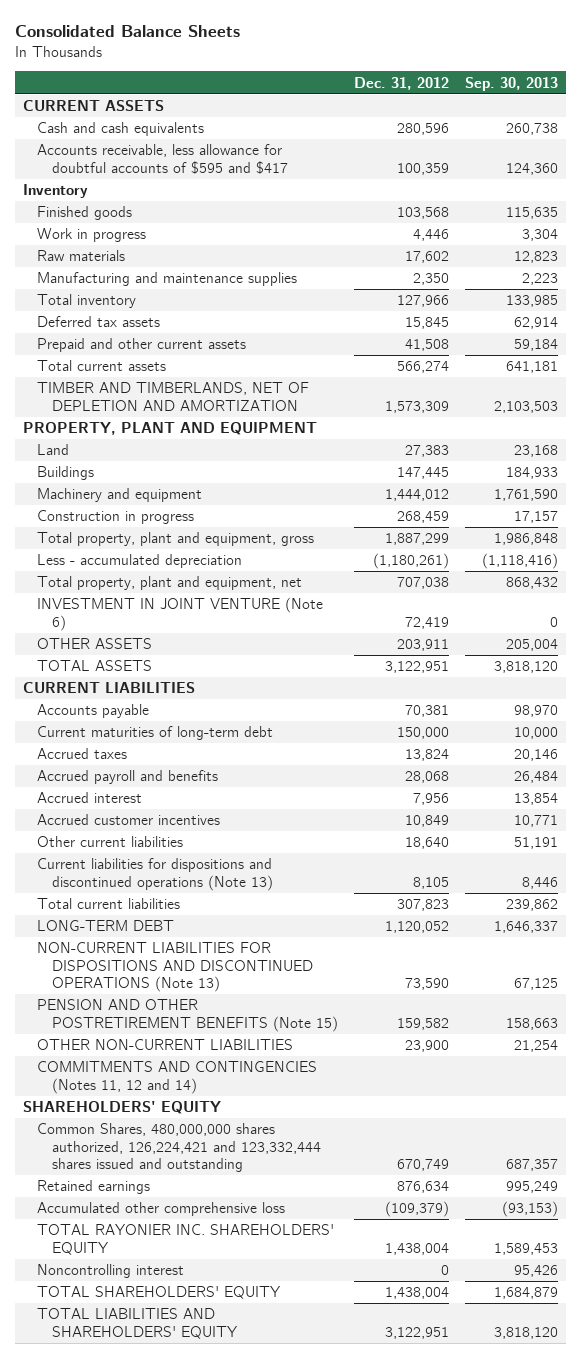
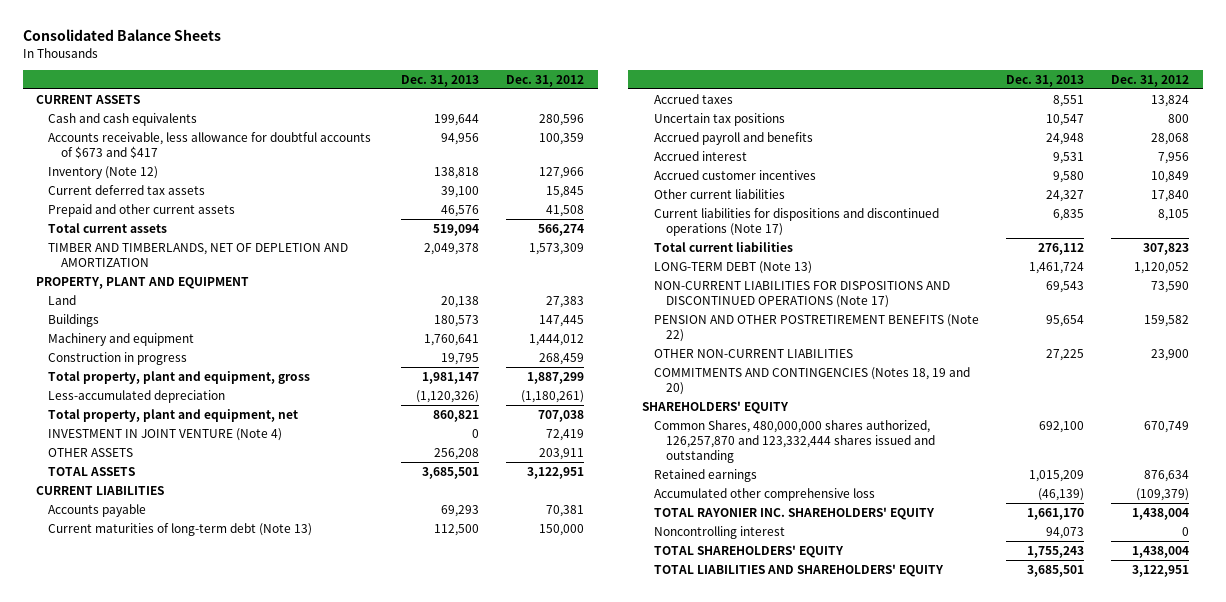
- | Dec. 31, 2012 | Sep. 30, 2013
+ | Dec. 31, 2013 | Dec. 31, 2012
- Accounts receivable, less allowance for doubtful accounts of $595 and $417 | 100,359 | 124,360
- Inventory
- Finished goods | 103,568 | 115,635
- Work in progress | 4,446 | 3,304
- Raw materials | 17,602 | 12,823
- Manufacturing and maintenance supplies | 2,350 | 2,223
- Total inventory | 127,966 | 133,985
- Deferred tax assets | 15,845 | 62,914
+ Accounts receivable, less allowance for doubtful accounts of $673 and $417 | 94,956 | 100,359
+ Inventory (Note 12) | 138,818 | 127,966
+ Current deferred tax assets | 39,100 | 15,845
- Less - accumulated depreciation | (1,180,261) | (1,118,416)
+ Less-accumulated depreciation | (1,120,326) | (1,180,261)
- INVESTMENT IN JOINT VENTURE (Note 6) | 72,419 | 0
+ INVESTMENT IN JOINT VENTURE (Note 4) | 0 | 72,419
- Current maturities of long-term debt | 150,000 | 10,000
+ Current maturities of long-term debt (Note 13) | 112,500 | 150,000
+ Uncertain tax positions | 10,547 | 800
- Other current liabilities | 18,640 | 51,191
- Current liabilities for dispositions and discontinued operations (Note 13) | 8,105 | 8,446
+ Other current liabilities | 24,327 | 17,840
+ Current liabilities for dispositions and discontinued operations (Note 17) | 6,835 | 8,105
- LONG-TERM DEBT | 1,120,052 | 1,646,337
- NON-CURRENT LIABILITIES FOR DISPOSITIONS AND DISCONTINUED OPERATIONS (Note 13) | 73,590 | 67,125
- PENSION AND OTHER POSTRETIREMENT BENEFITS (Note 15) | 159,582 | 158,663
+ LONG-TERM DEBT (Note 13) | 1,461,724 | 1,120,052
+ NON-CURRENT LIABILITIES FOR DISPOSITIONS AND DISCONTINUED OPERATIONS (Note 17) | 69,543 | 73,590
+ PENSION AND OTHER POSTRETIREMENT BENEFITS (Note 22) | 95,654 | 159,582
- COMMITMENTS AND CONTINGENCIES (Notes 11, 12 and 14)
+ COMMITMENTS AND CONTINGENCIES (Notes 18, 19 and 20)
- Common Shares, 480,000,000 shares authorized, 126,224,421 and 123,332,444 shares issued and outstanding | 670,749 | 687,357
+ Common Shares, 480,000,000 shares authorized, 126,257,870 and 123,332,444 shares issued and outstanding | 692,100 | 670,749

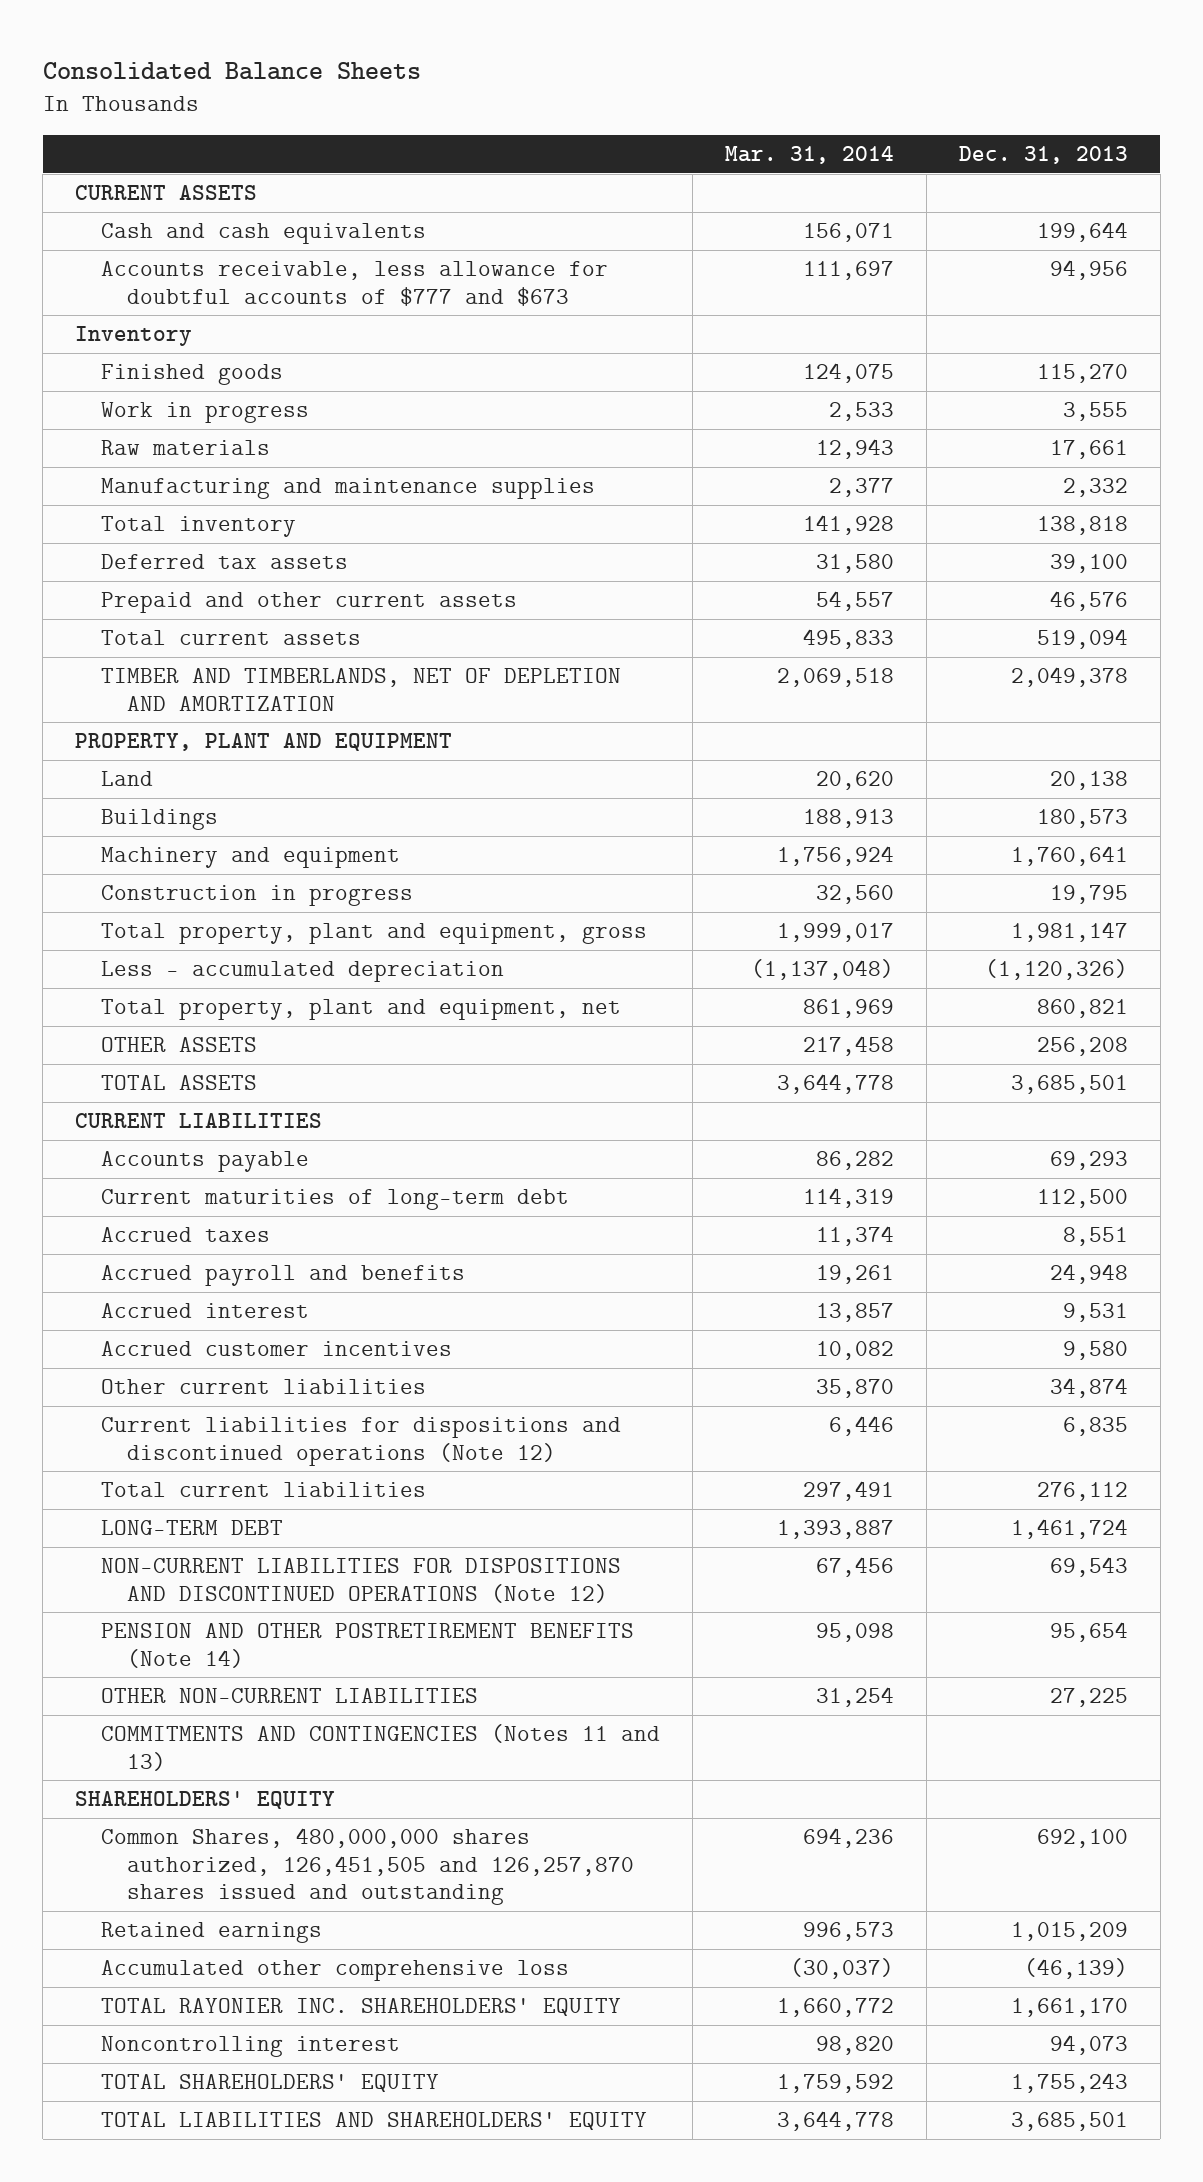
- | Dec. 31, 2013 | Dec. 31, 2012
+ | Mar. 31, 2014 | Dec. 31, 2013
- Accounts receivable, less allowance for doubtful accounts of $673 and $417 | 94,956 | 100,359
- Inventory (Note 12) | 138,818 | 127,966
- Current deferred tax assets | 39,100 | 15,845
+ Accounts receivable, less allowance for doubtful accounts of $777 and $673 | 111,697 | 94,956
+ Inventory
+ Finished goods | 124,075 | 115,270
+ Work in progress | 2,533 | 3,555
+ Raw materials | 12,943 | 17,661
+ Manufacturing and maintenance supplies | 2,377 | 2,332
+ Total inventory | 141,928 | 138,818
+ Deferred tax assets | 31,580 | 39,100
- Less-accumulated depreciation | (1,120,326) | (1,180,261)
+ Less - accumulated depreciation | (1,137,048) | (1,120,326)
- INVESTMENT IN JOINT VENTURE (Note 4) | 0 | 72,419
- Current maturities of long-term debt (Note 13) | 112,500 | 150,000
+ Current maturities of long-term debt | 114,319 | 112,500
- Uncertain tax positions | 10,547 | 800
- Other current liabilities | 24,327 | 17,840
- Current liabilities for dispositions and discontinued operations (Note 17) | 6,835 | 8,105
+ Other current liabilities | 35,870 | 34,874
+ Current liabilities for dispositions and discontinued operations (Note 12) | 6,446 | 6,835
- LONG-TERM DEBT (Note 13) | 1,461,724 | 1,120,052
- NON-CURRENT LIABILITIES FOR DISPOSITIONS AND DISCONTINUED OPERATIONS (Note 17) | 69,543 | 73,590
- PENSION AND OTHER POSTRETIREMENT BENEFITS (Note 22) | 95,654 | 159,582
+ LONG-TERM DEBT | 1,393,887 | 1,461,724
+ NON-CURRENT LIABILITIES FOR DISPOSITIONS AND DISCONTINUED OPERATIONS (Note 12) | 67,456 | 69,543
+ PENSION AND OTHER POSTRETIREMENT BENEFITS (Note 14) | 95,098 | 95,654
- COMMITMENTS AND CONTINGENCIES (Notes 18, 19 and 20)
+ COMMITMENTS AND CONTINGENCIES (Notes 11 and 13)
- Common Shares, 480,000,000 shares authorized, 126,257,870 and 123,332,444 shares issued and outstanding | 692,100 | 670,749
+ Common Shares, 480,000,000 shares authorized, 126,451,505 and 126,257,870 shares issued and outstanding | 694,236 | 692,100

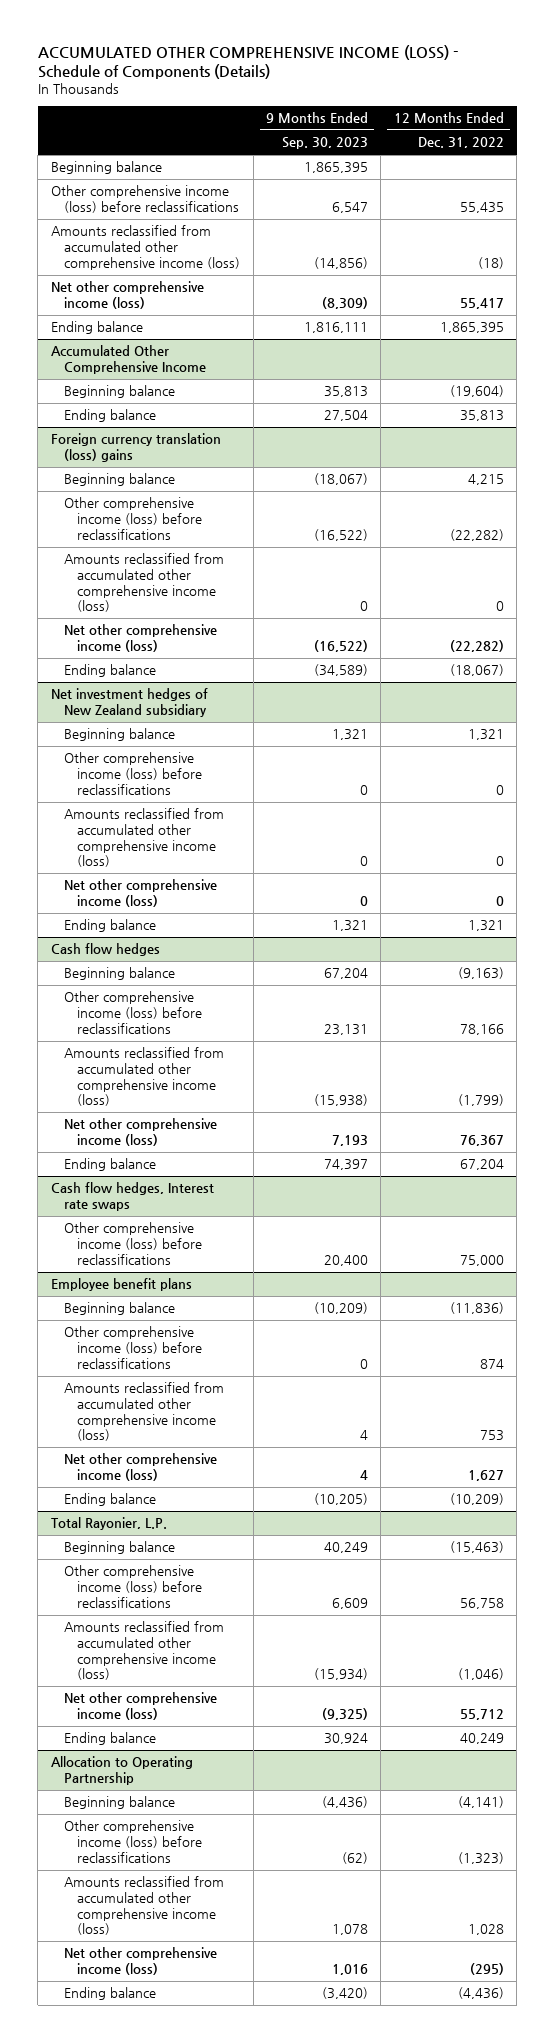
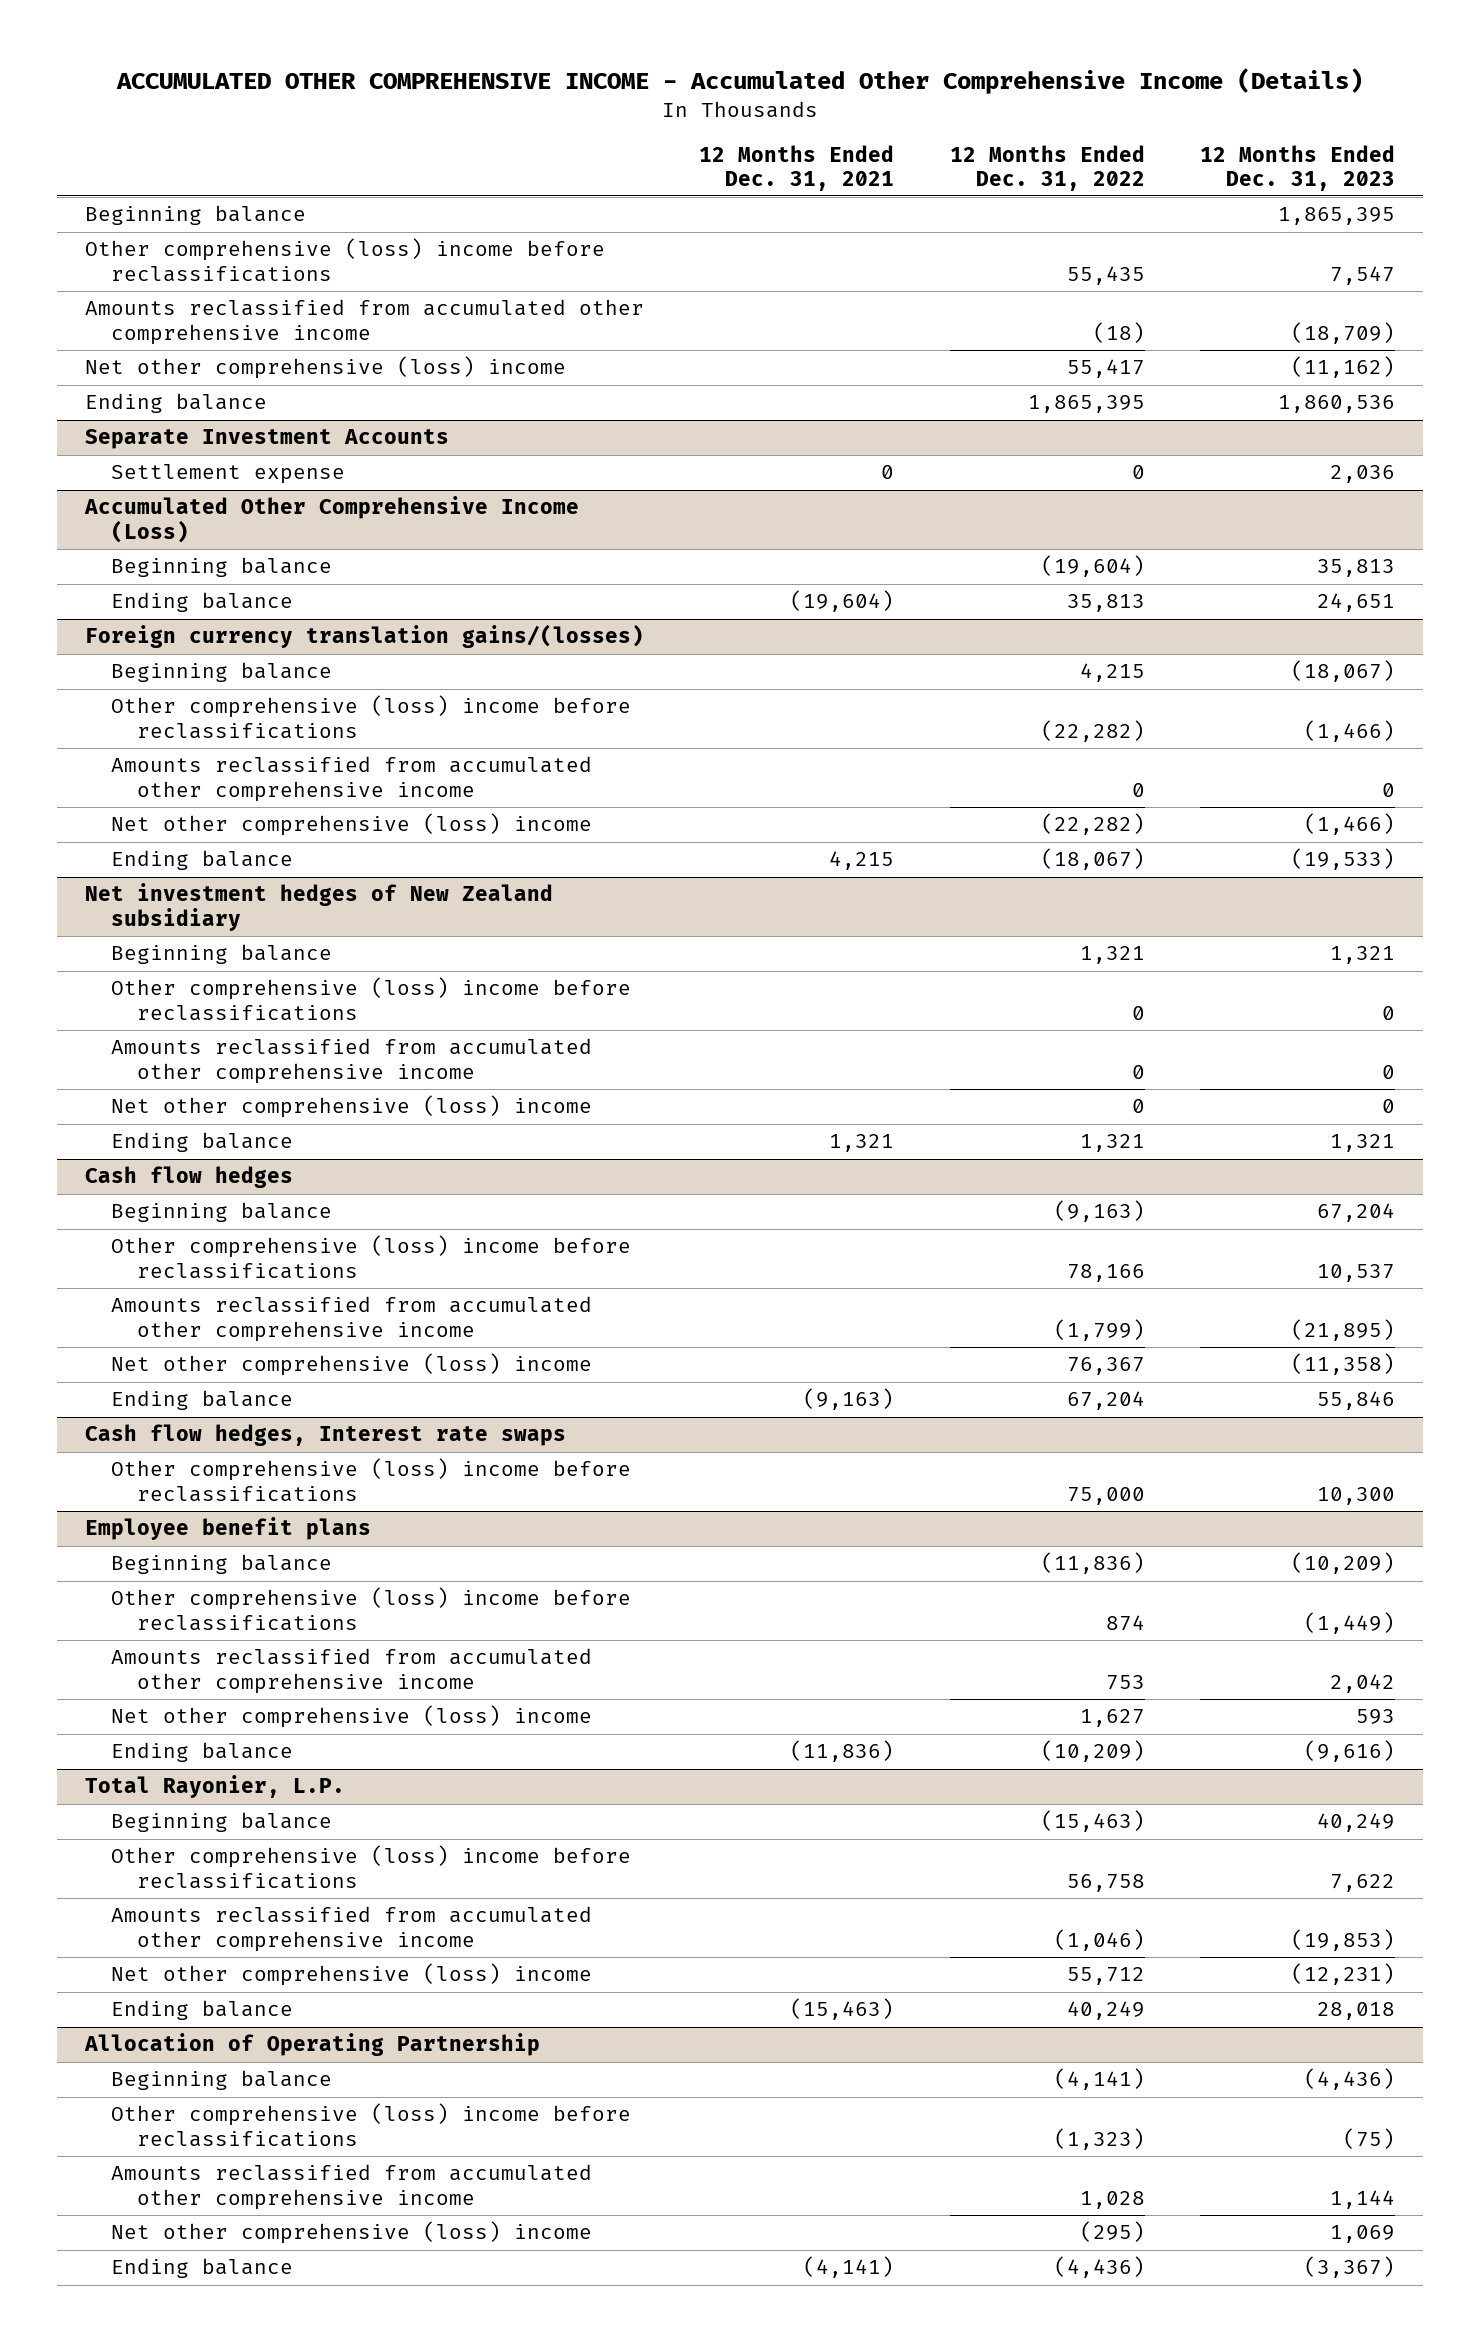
- ACCUMULATED OTHER COMPREHENSIVE INCOME (LOSS) - Schedule of Components (Details)
+ ACCUMULATED OTHER COMPREHENSIVE INCOME - Accumulated Other Comprehensive Income (Details)
- | 9 Months Ended Sep. 30, 2023 | 12 Months Ended Dec. 31, 2022
+ | 12 Months Ended Dec. 31, 2021 | 12 Months Ended Dec. 31, 2022 | 12 Months Ended Dec. 31, 2023
- Other comprehensive income (loss) before reclassifications | 6,547 | 55,435
- Amounts reclassified from accumulated other comprehensive income (loss) | (14,856) | (18)
- Net other comprehensive income (loss) | (8,309) | 55,417
+ Other comprehensive (loss) income before reclassifications | | 55,435 | 7,547
+ Amounts reclassified from accumulated other comprehensive income | | (18) | (18,709)
+ Net other comprehensive (loss) income | | 55,417 | (11,162)
- Accumulated Other Comprehensive Income
+ Separate Investment Accounts
+ Settlement expense | 0 | 0 | 2,036
+ Accumulated Other Comprehensive Income (Loss)
- Foreign currency translation (loss) gains
+ Foreign currency translation gains/(losses)
- Other comprehensive income (loss) before reclassifications | (16,522) | (22,282)
- Amounts reclassified from accumulated other comprehensive income (loss) | 0 | 0
- Net other comprehensive income (loss) | (16,522) | (22,282)
+ Other comprehensive (loss) income before reclassifications | | (22,282) | (1,466)
+ Amounts reclassified from accumulated other comprehensive income | | 0 | 0
+ Net other comprehensive (loss) income | | (22,282) | (1,466)
@ Net investment hedges of New Zealand subsidiary
- Other comprehensive income (loss) before reclassifications | 0 | 0
- Amounts reclassified from accumulated other comprehensive income (loss) | 0 | 0
- Net other comprehensive income (loss) | 0 | 0
+ Other comprehensive (loss) income before reclassifications | | 0 | 0
+ Amounts reclassified from accumulated other comprehensive income | | 0 | 0
+ Net other comprehensive (loss) income | | 0 | 0
@ Cash flow hedges
- Other comprehensive income (loss) before reclassifications | 23,131 | 78,166
- Amounts reclassified from accumulated other comprehensive income (loss) | (15,938) | (1,799)
- Net other comprehensive income (loss) | 7,193 | 76,367
+ Other comprehensive (loss) income before reclassifications | | 78,166 | 10,537
+ Amounts reclassified from accumulated other comprehensive income | | (1,799) | (21,895)
+ Net other comprehensive (loss) income | | 76,367 | (11,358)
@ Cash flow hedges, Interest rate swaps
- Other comprehensive income (loss) before reclassifications | 20,400 | 75,000
+ Other comprehensive (loss) income before reclassifications | | 75,000 | 10,300
@ Employee benefit plans
- Other comprehensive income (loss) before reclassifications | 0 | 874
- Amounts reclassified from accumulated other comprehensive income (loss) | 4 | 753
- Net other comprehensive income (loss) | 4 | 1,627
+ Other comprehensive (loss) income before reclassifications | | 874 | (1,449)
+ Amounts reclassified from accumulated other comprehensive income | | 753 | 2,042
+ Net other comprehensive (loss) income | | 1,627 | 593
@ Total Rayonier, L.P.
- Other comprehensive income (loss) before reclassifications | 6,609 | 56,758
- Amounts reclassified from accumulated other comprehensive income (loss) | (15,934) | (1,046)
- Net other comprehensive income (loss) | (9,325) | 55,712
+ Other comprehensive (loss) income before reclassifications | | 56,758 | 7,622
+ Amounts reclassified from accumulated other comprehensive income | | (1,046) | (19,853)
+ Net other comprehensive (loss) income | | 55,712 | (12,231)
- Allocation to Operating Partnership
+ Allocation of Operating Partnership
- Other comprehensive income (loss) before reclassifications | (62) | (1,323)
- Amounts reclassified from accumulated other comprehensive income (loss) | 1,078 | 1,028
- Net other comprehensive income (loss) | 1,016 | (295)
+ Other comprehensive (loss) income before reclassifications | | (1,323) | (75)
+ Amounts reclassified from accumulated other comprehensive income | | 1,028 | 1,144
+ Net other comprehensive (loss) income | | (295) | 1,069

